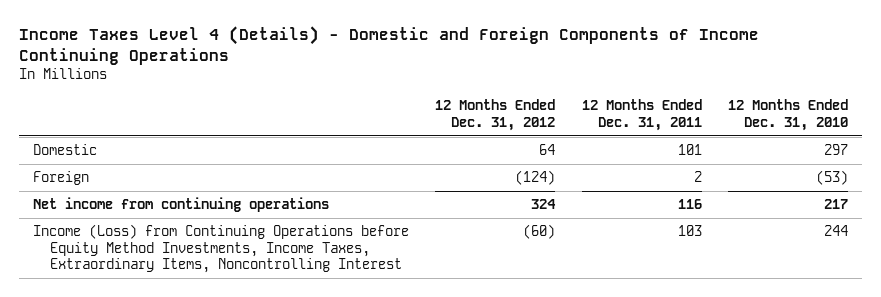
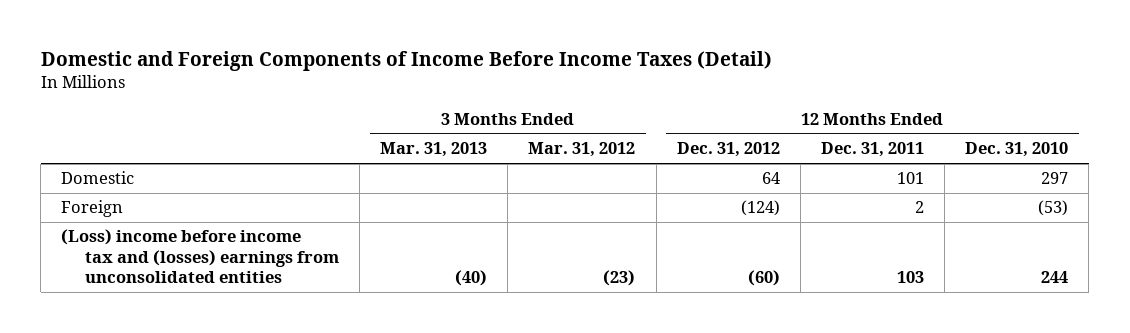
- Income Taxes Level 4 (Details) - Domestic and Foreign Components of Income Continuing Operations
+ Domestic and Foreign Components of Income Before Income Taxes (Detail)
- | 12 Months Ended Dec. 31, 2012 | 12 Months Ended Dec. 31, 2011 | 12 Months Ended Dec. 31, 2010
+ | 3 Months Ended Mar. 31, 2013 | 3 Months Ended Mar. 31, 2012 | 12 Months Ended Dec. 31, 2012 | 12 Months Ended Dec. 31, 2011 | 12 Months Ended Dec. 31, 2010
- Net income from continuing operations | 324 | 116 | 217
- Income (Loss) from Continuing Operations before Equity Method Investments, Income Taxes, Extraordinary Items, Noncontrolling Interest | (60) | 103 | 244
+ (Loss) income before income tax and (losses) earnings from unconsolidated entities | (40) | (23) | (60) | 103 | 244

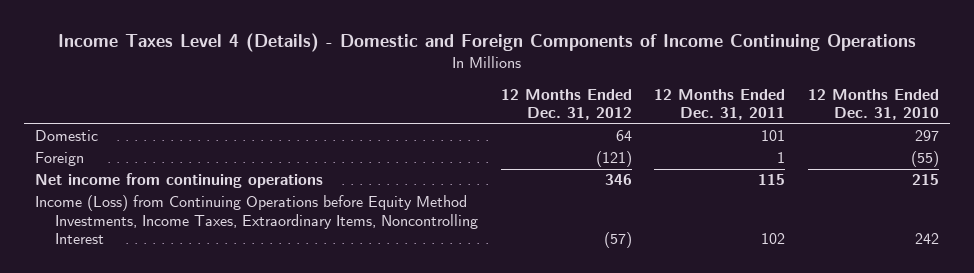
- Domestic and Foreign Components of Income Before Income Taxes (Detail)
+ Income Taxes Level 4 (Details) - Domestic and Foreign Components of Income Continuing Operations
- | 3 Months Ended Mar. 31, 2013 | 3 Months Ended Mar. 31, 2012 | 12 Months Ended Dec. 31, 2012 | 12 Months Ended Dec. 31, 2011 | 12 Months Ended Dec. 31, 2010
+ | 12 Months Ended Dec. 31, 2012 | 12 Months Ended Dec. 31, 2011 | 12 Months Ended Dec. 31, 2010
- Foreign | | | (124) | 2 | (53)
- (Loss) income before income tax and (losses) earnings from unconsolidated entities | (40) | (23) | (60) | 103 | 244
+ Foreign | (121) | 1 | (55)
+ Net income from continuing operations | 346 | 115 | 215
+ Income (Loss) from Continuing Operations before Equity Method Investments, Income Taxes, Extraordinary Items, Noncontrolling Interest | (57) | 102 | 242

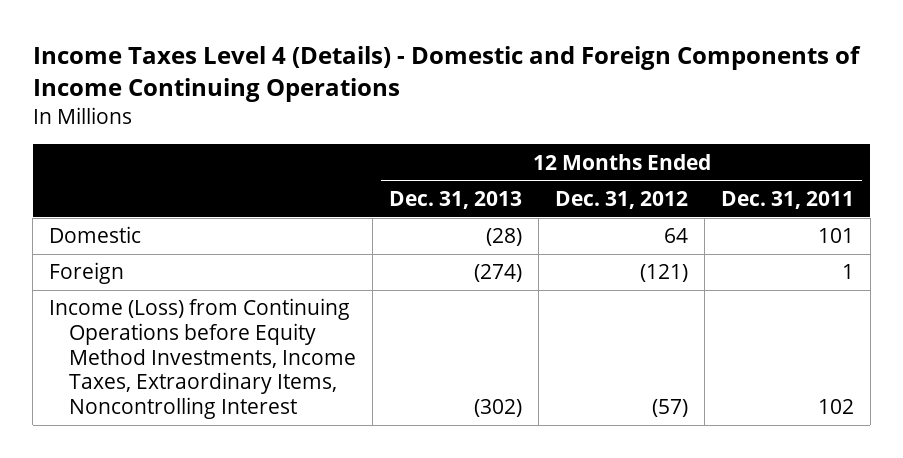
- | 12 Months Ended Dec. 31, 2012 | 12 Months Ended Dec. 31, 2011 | 12 Months Ended Dec. 31, 2010
+ | 12 Months Ended Dec. 31, 2013 | 12 Months Ended Dec. 31, 2012 | 12 Months Ended Dec. 31, 2011
- Net income from continuing operations | 346 | 115 | 215

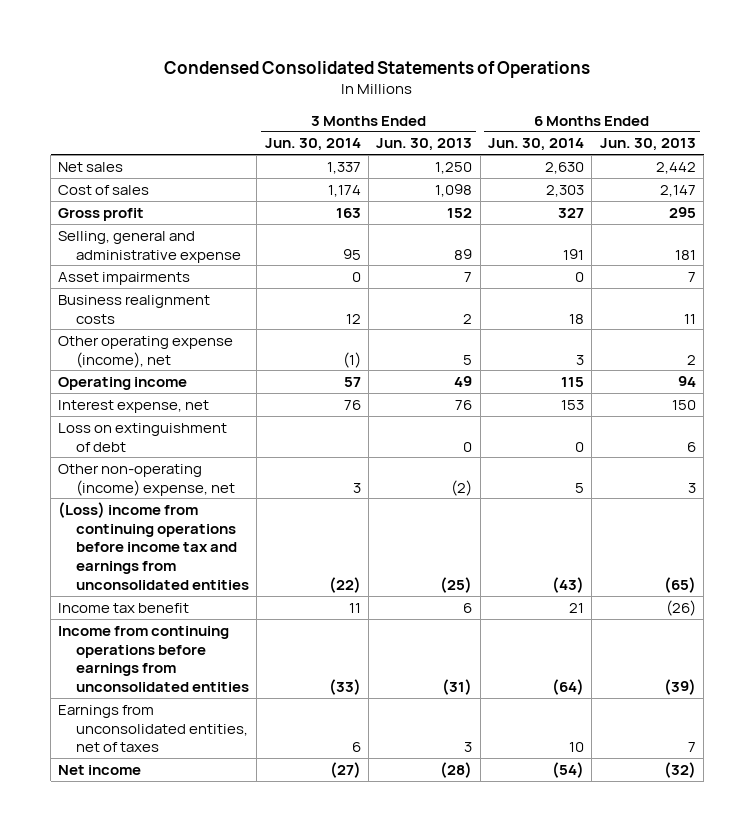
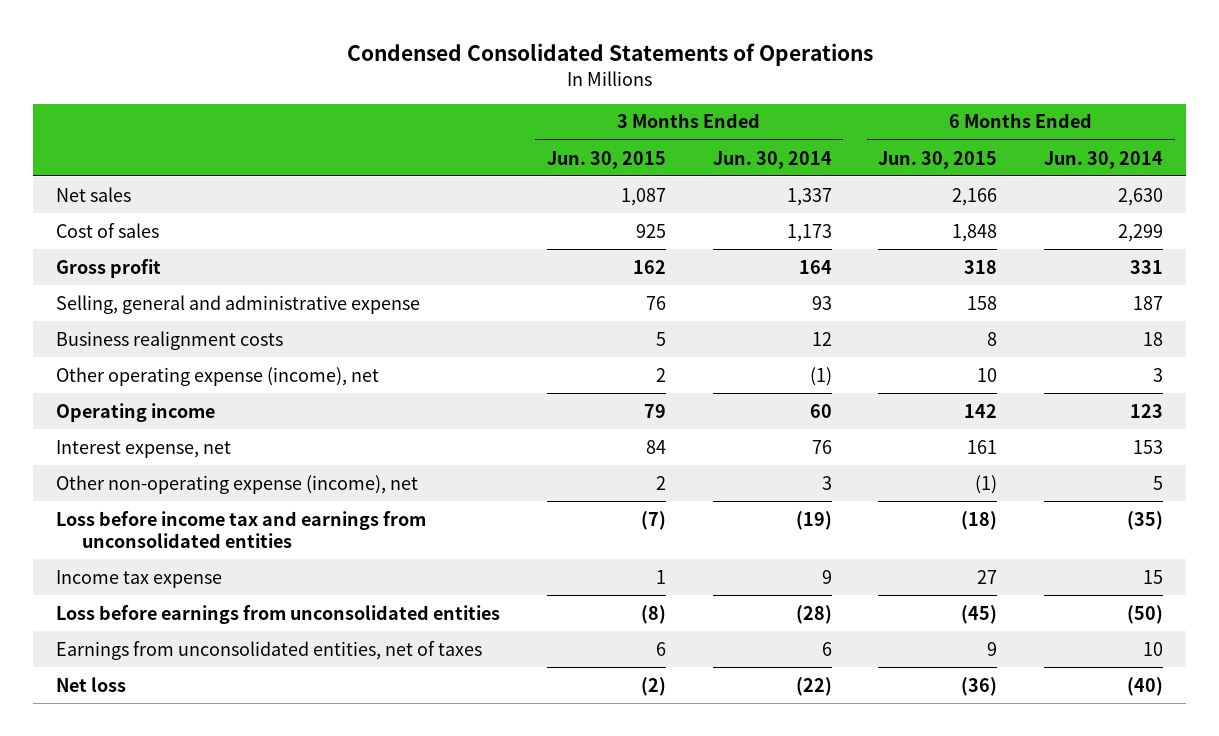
- | 3 Months Ended Jun. 30, 2014 | 3 Months Ended Jun. 30, 2013 | 6 Months Ended Jun. 30, 2014 | 6 Months Ended Jun. 30, 2013
+ | 3 Months Ended Jun. 30, 2015 | 3 Months Ended Jun. 30, 2014 | 6 Months Ended Jun. 30, 2015 | 6 Months Ended Jun. 30, 2014
- Cost of sales | 1,174 | 1,098 | 2,303 | 2,147
- Gross profit | 163 | 152 | 327 | 295
- Selling, general and administrative expense | 95 | 89 | 191 | 181
- Asset impairments | 0 | 7 | 0 | 7
+ Cost of sales | 925 | 1,173 | 1,848 | 2,299
+ Gross profit | 162 | 164 | 318 | 331
+ Selling, general and administrative expense | 76 | 93 | 158 | 187
- Operating income | 57 | 49 | 115 | 94
+ Operating income | 79 | 60 | 142 | 123
- Loss on extinguishment of debt | | 0 | 0 | 6
- Other non-operating (income) expense, net | 3 | (2) | 5 | 3
- (Loss) income from continuing operations before income tax and earnings from unconsolidated entities | (22) | (25) | (43) | (65)
- Income tax benefit | 11 | 6 | 21 | (26)
- Income from continuing operations before earnings from unconsolidated entities | (33) | (31) | (64) | (39)
+ Other non-operating expense (income), net | 2 | 3 | (1) | 5
+ Loss before income tax and earnings from unconsolidated entities | (7) | (19) | (18) | (35)
+ Income tax expense | 1 | 9 | 27 | 15
+ Loss before earnings from unconsolidated entities | (8) | (28) | (45) | (50)
- Net income | (27) | (28) | (54) | (32)
+ Net loss | (2) | (22) | (36) | (40)

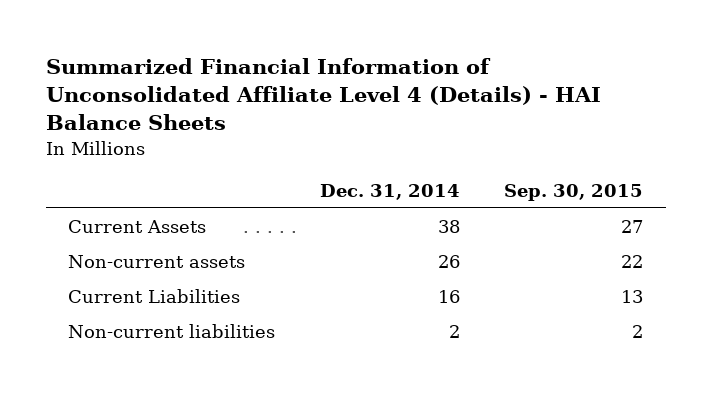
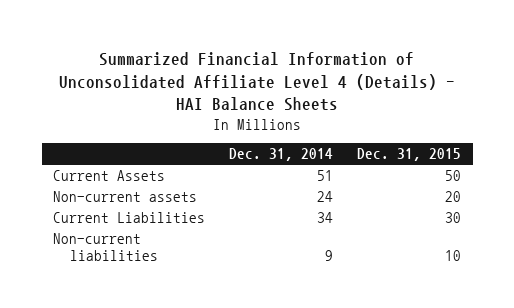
- | Dec. 31, 2014 | Sep. 30, 2015
+ | Dec. 31, 2014 | Dec. 31, 2015
- Current Assets | 38 | 27
- Non-current assets | 26 | 22
- Current Liabilities | 16 | 13
- Non-current liabilities | 2 | 2
+ Current Assets | 51 | 50
+ Non-current assets | 24 | 20
+ Current Liabilities | 34 | 30
+ Non-current liabilities | 9 | 10

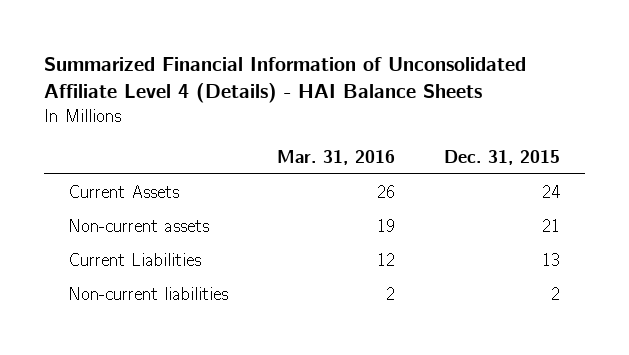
- | Dec. 31, 2014 | Dec. 31, 2015
+ | Mar. 31, 2016 | Dec. 31, 2015
- Current Assets | 51 | 50
- Non-current assets | 24 | 20
- Current Liabilities | 34 | 30
- Non-current liabilities | 9 | 10
+ Current Assets | 26 | 24
+ Non-current assets | 19 | 21
+ Current Liabilities | 12 | 13
+ Non-current liabilities | 2 | 2

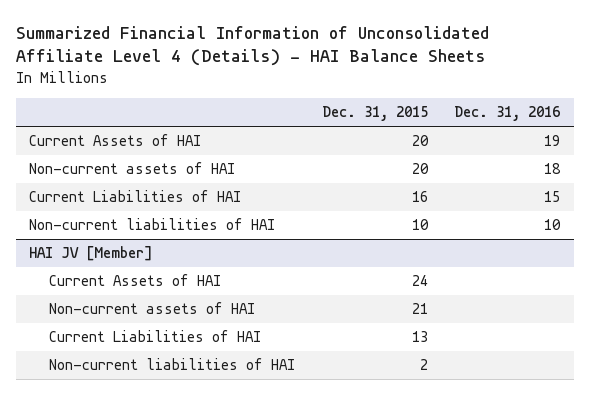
- | Mar. 31, 2016 | Dec. 31, 2015
+ | Dec. 31, 2015 | Dec. 31, 2016
- Current Assets | 26 | 24
- Non-current assets | 19 | 21
- Current Liabilities | 12 | 13
- Non-current liabilities | 2 | 2
+ Current Assets of HAI | 20 | 19
+ Non-current assets of HAI | 20 | 18
+ Current Liabilities of HAI | 16 | 15
+ Non-current liabilities of HAI | 10 | 10
+ HAI JV [Member]
+ Current Assets of HAI | 24 |
+ Non-current assets of HAI | 21 |
+ Current Liabilities of HAI | 13 |
+ Non-current liabilities of HAI | 2 |

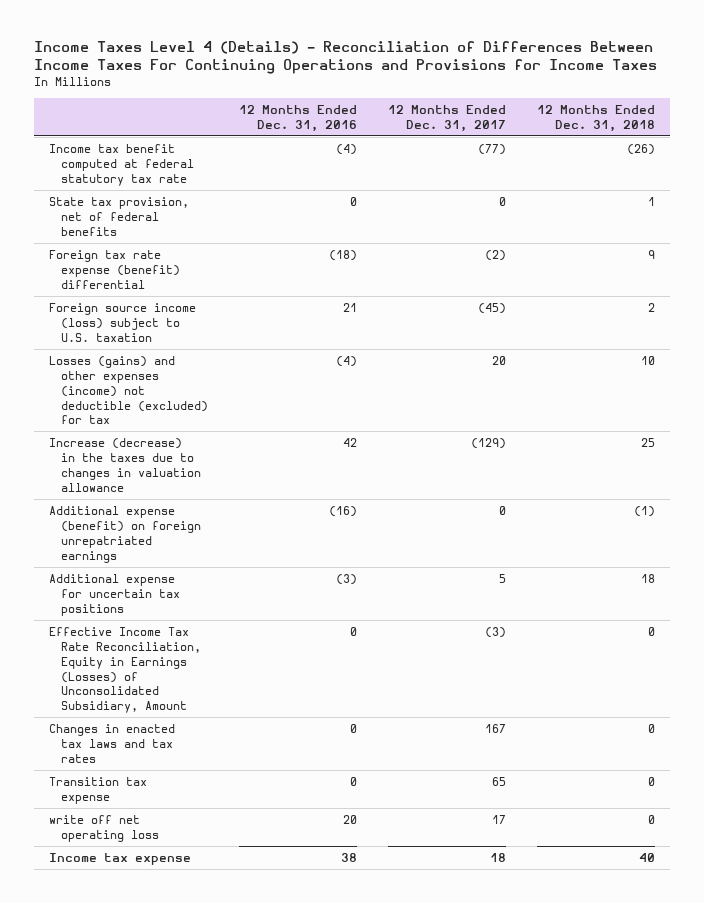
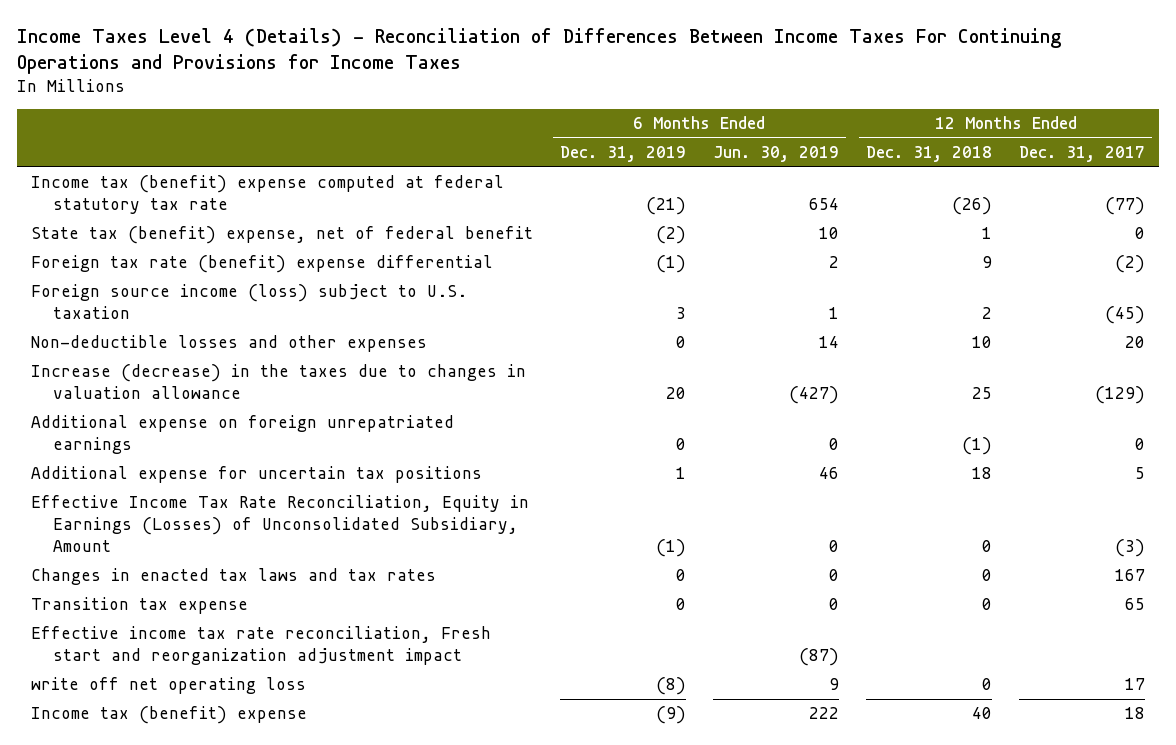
- | 12 Months Ended Dec. 31, 2016 | 12 Months Ended Dec. 31, 2017 | 12 Months Ended Dec. 31, 2018
+ | 6 Months Ended Dec. 31, 2019 | 6 Months Ended Jun. 30, 2019 | 12 Months Ended Dec. 31, 2018 | 12 Months Ended Dec. 31, 2017
- Income tax benefit computed at federal statutory tax rate | (4) | (77) | (26)
- State tax provision, net of federal benefits | 0 | 0 | 1
- Foreign tax rate expense (benefit) differential | (18) | (2) | 9
+ Income tax (benefit) expense computed at federal statutory tax rate | (21) | 654 | (26) | (77)
+ State tax (benefit) expense, net of federal benefit | (2) | 10 | 1 | 0
+ Foreign tax rate (benefit) expense differential | (1) | 2 | 9 | (2)
- Losses (gains) and other expenses (income) not deductible (excluded) for tax | (4) | 20 | 10
+ Non-deductible losses and other expenses | 0 | 14 | 10 | 20
- Additional expense (benefit) on foreign unrepatriated earnings | (16) | 0 | (1)
+ Additional expense on foreign unrepatriated earnings | 0 | 0 | (1) | 0
+ Effective income tax rate reconciliation, Fresh start and reorganization adjustment impact | | (87) | |
- Income tax expense | 38 | 18 | 40
+ Income tax (benefit) expense | (9) | 222 | 40 | 18

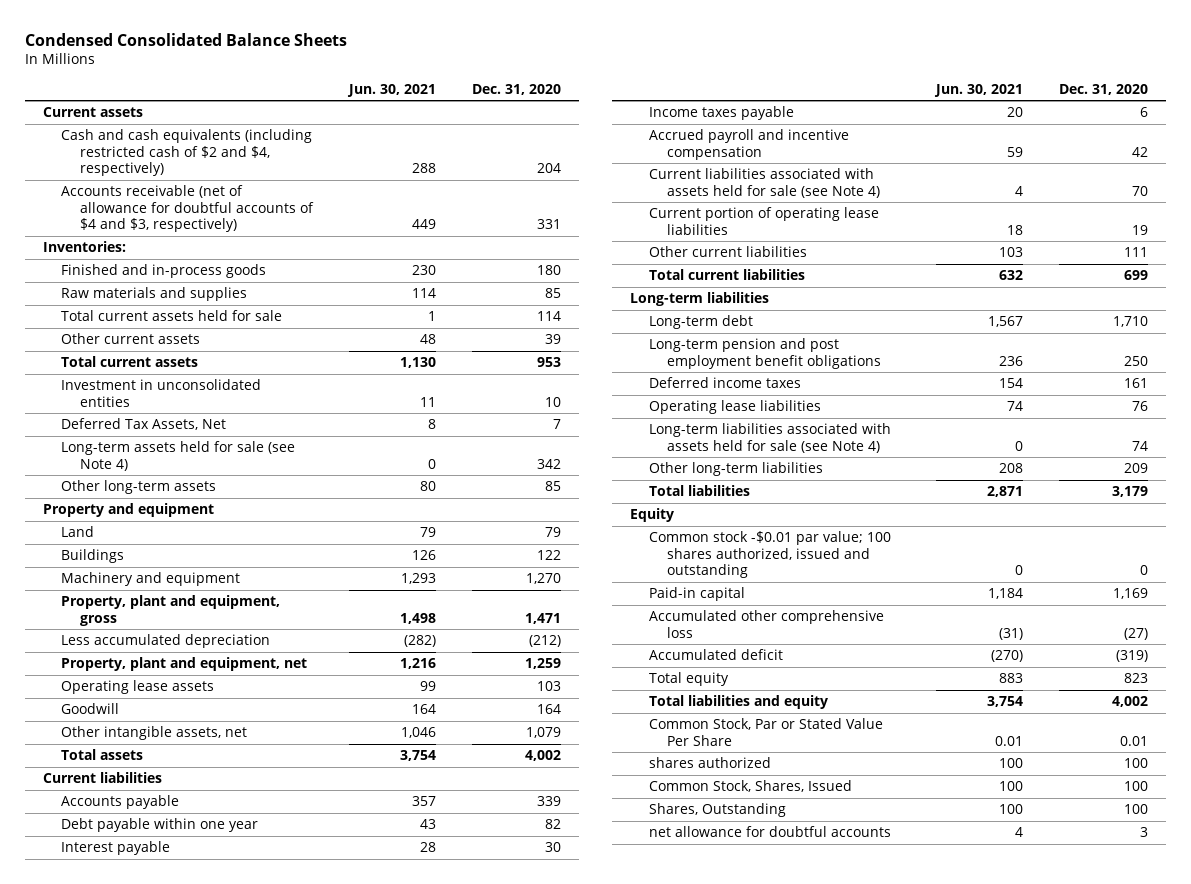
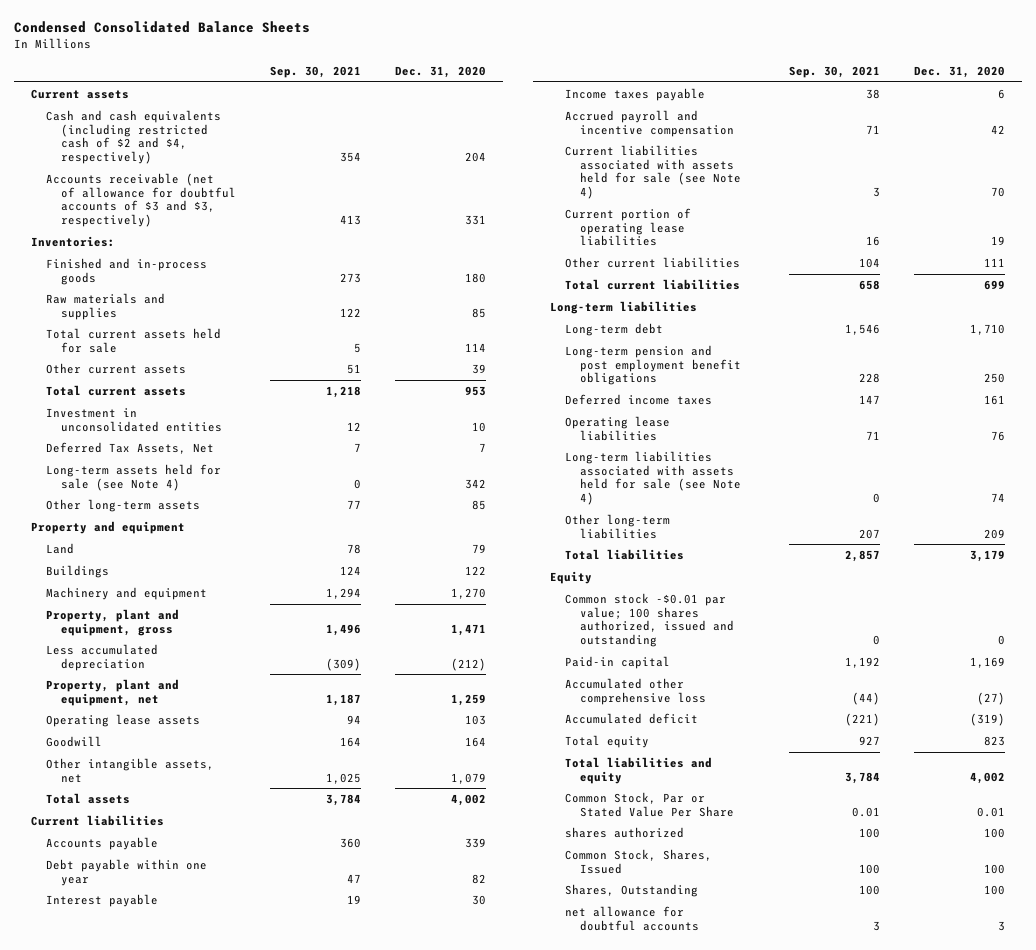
- | Jun. 30, 2021 | Dec. 31, 2020
+ | Sep. 30, 2021 | Dec. 31, 2020
- Accounts receivable (net of allowance for doubtful accounts of $4 and $3, respectively) | 449 | 331
+ Accounts receivable (net of allowance for doubtful accounts of $3 and $3, respectively) | 413 | 331

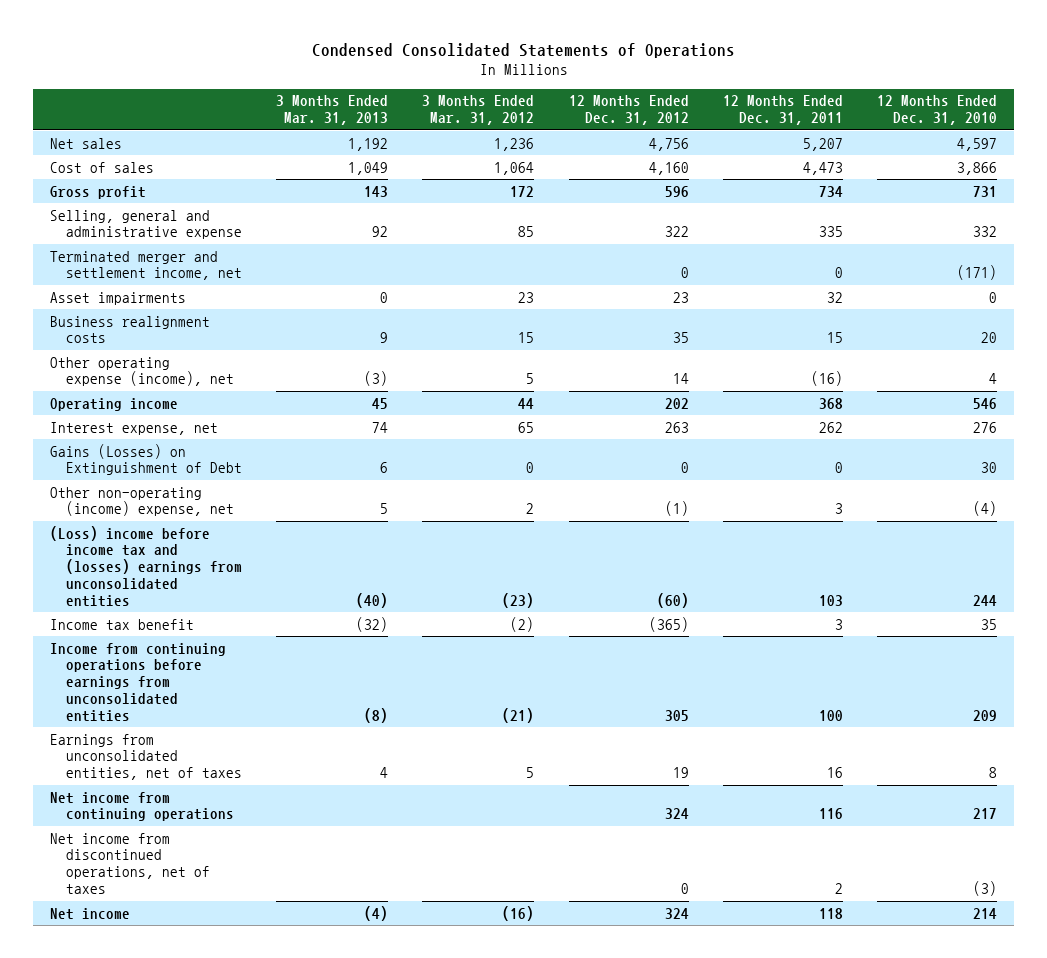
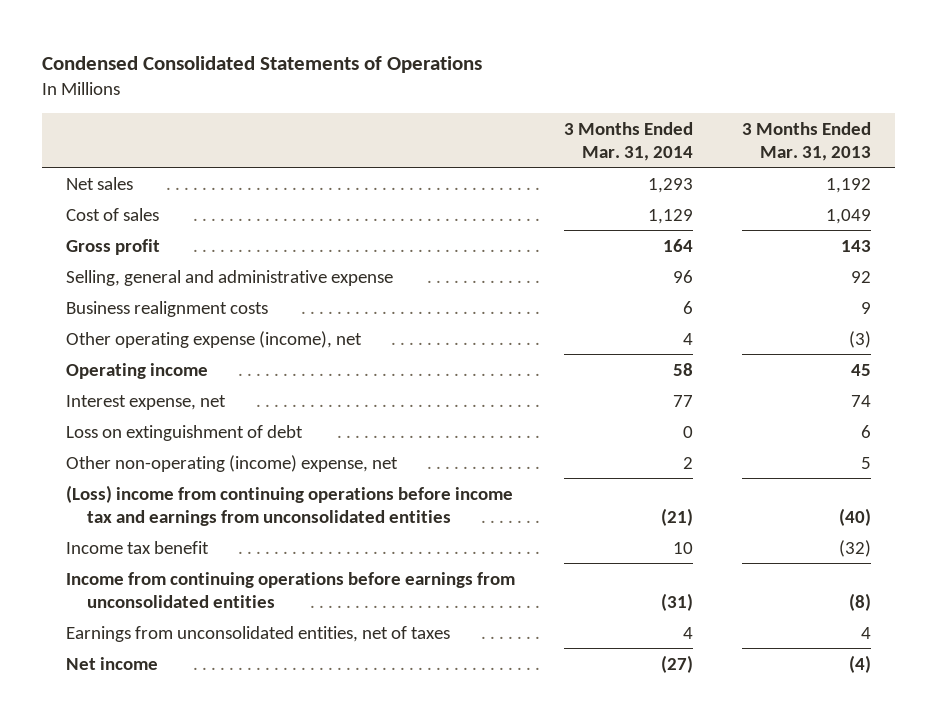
- | 3 Months Ended Mar. 31, 2013 | 3 Months Ended Mar. 31, 2012 | 12 Months Ended Dec. 31, 2012 | 12 Months Ended Dec. 31, 2011 | 12 Months Ended Dec. 31, 2010
+ | 3 Months Ended Mar. 31, 2014 | 3 Months Ended Mar. 31, 2013
- Terminated merger and settlement income, net | | | 0 | 0 | (171)
- Asset impairments | 0 | 23 | 23 | 32 | 0
- Gains (Losses) on Extinguishment of Debt | 6 | 0 | 0 | 0 | 30
+ Loss on extinguishment of debt | 0 | 6
- (Loss) income before income tax and (losses) earnings from unconsolidated entities | (40) | (23) | (60) | 103 | 244
+ (Loss) income from continuing operations before income tax and earnings from unconsolidated entities | (21) | (40)
- Net income from continuing operations | | | 324 | 116 | 217
- Net income from discontinued operations, net of taxes | | | 0 | 2 | (3)

